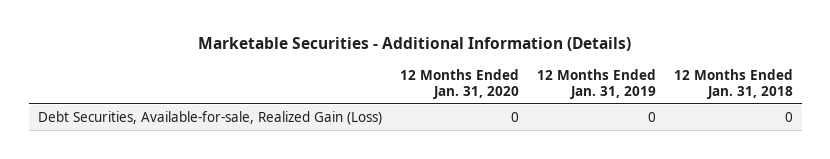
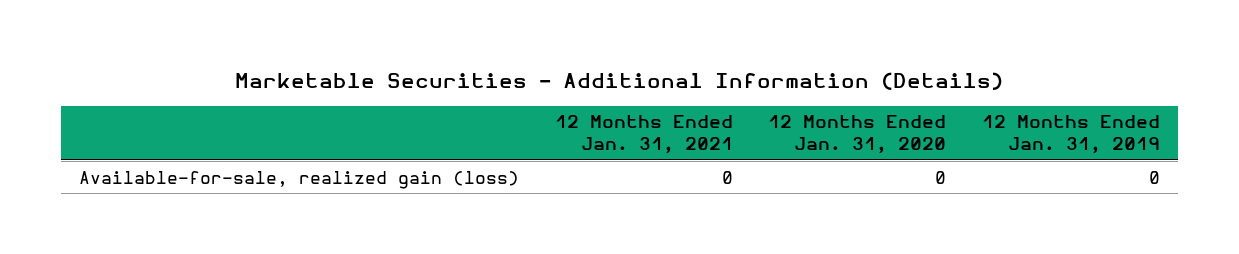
- | 12 Months Ended Jan. 31, 2020 | 12 Months Ended Jan. 31, 2019 | 12 Months Ended Jan. 31, 2018
+ | 12 Months Ended Jan. 31, 2021 | 12 Months Ended Jan. 31, 2020 | 12 Months Ended Jan. 31, 2019
- Debt Securities, Available-for-sale, Realized Gain (Loss) | 0 | 0 | 0
+ Available-for-sale, realized gain (loss) | 0 | 0 | 0

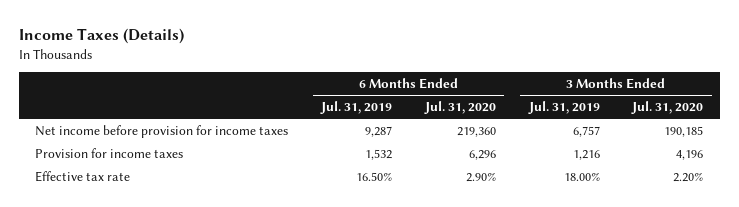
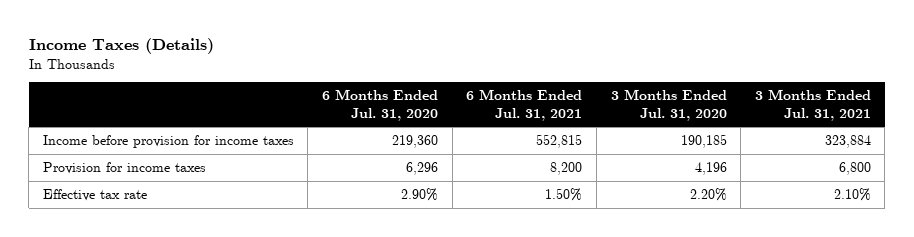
- | 6 Months Ended Jul. 31, 2019 | 6 Months Ended Jul. 31, 2020 | 3 Months Ended Jul. 31, 2019 | 3 Months Ended Jul. 31, 2020
+ | 6 Months Ended Jul. 31, 2020 | 6 Months Ended Jul. 31, 2021 | 3 Months Ended Jul. 31, 2020 | 3 Months Ended Jul. 31, 2021
- Net income before provision for income taxes | 9,287 | 219,360 | 6,757 | 190,185
+ Income before provision for income taxes | 219,360 | 552,815 | 190,185 | 323,884

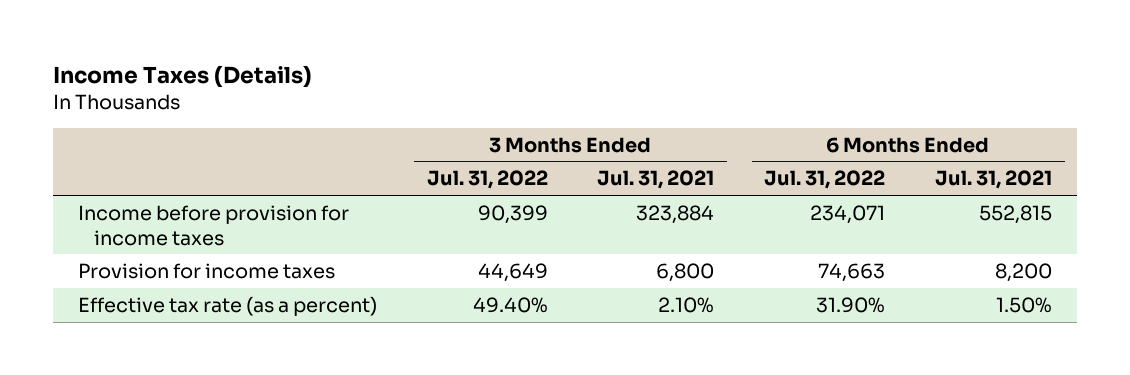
- | 6 Months Ended Jul. 31, 2020 | 6 Months Ended Jul. 31, 2021 | 3 Months Ended Jul. 31, 2020 | 3 Months Ended Jul. 31, 2021
+ | 3 Months Ended Jul. 31, 2022 | 3 Months Ended Jul. 31, 2021 | 6 Months Ended Jul. 31, 2022 | 6 Months Ended Jul. 31, 2021
- Effective tax rate | 2.90% | 1.50% | 2.20% | 2.10%
+ Effective tax rate (as a percent) | 49.40% | 2.10% | 31.90% | 1.50%

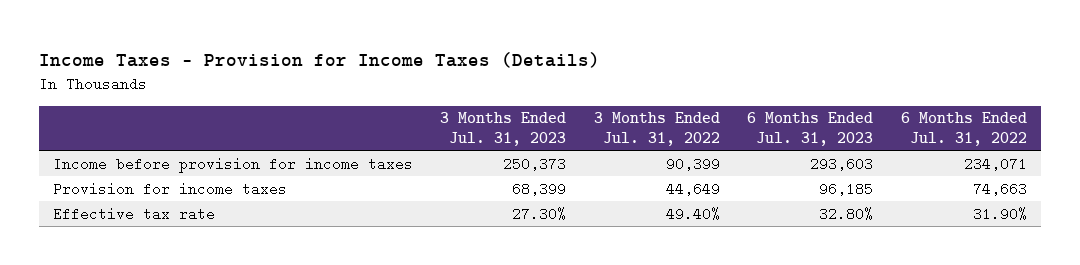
- Income Taxes (Details)
+ Income Taxes - Provision for Income Taxes (Details)
- | 3 Months Ended Jul. 31, 2022 | 3 Months Ended Jul. 31, 2021 | 6 Months Ended Jul. 31, 2022 | 6 Months Ended Jul. 31, 2021
+ | 3 Months Ended Jul. 31, 2023 | 3 Months Ended Jul. 31, 2022 | 6 Months Ended Jul. 31, 2023 | 6 Months Ended Jul. 31, 2022
- Effective tax rate (as a percent) | 49.40% | 2.10% | 31.90% | 1.50%
+ Effective tax rate | 27.30% | 49.40% | 32.80% | 31.90%

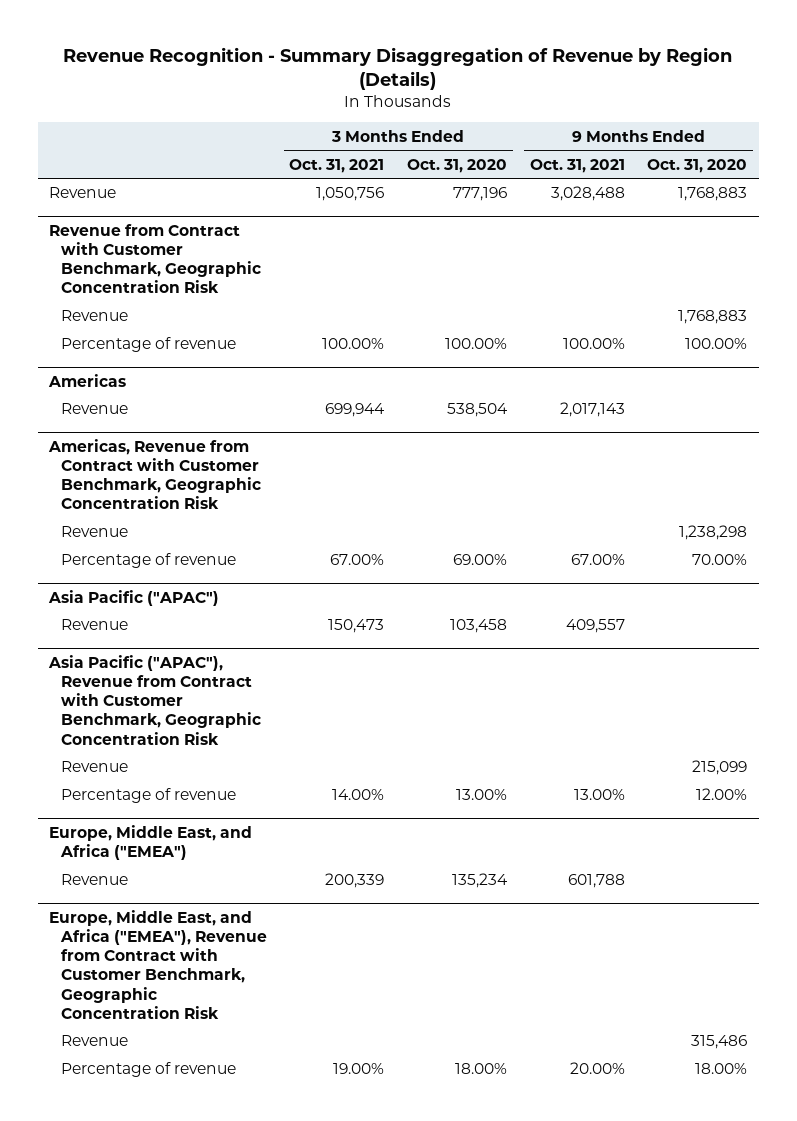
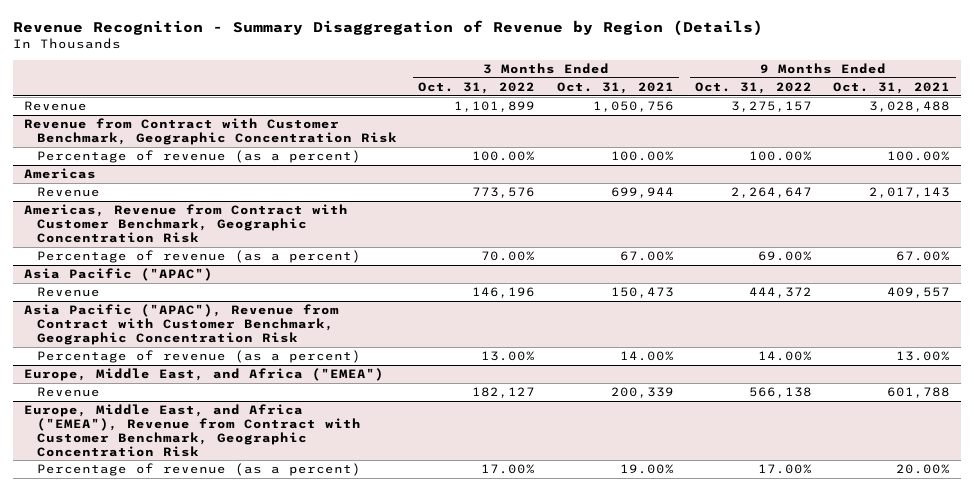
- | 3 Months Ended Oct. 31, 2021 | 3 Months Ended Oct. 31, 2020 | 9 Months Ended Oct. 31, 2021 | 9 Months Ended Oct. 31, 2020
+ | 3 Months Ended Oct. 31, 2022 | 3 Months Ended Oct. 31, 2021 | 9 Months Ended Oct. 31, 2022 | 9 Months Ended Oct. 31, 2021
@ Revenue from Contract with Customer Benchmark, Geographic Concentration Risk
- Revenue | | | | 1,768,883
- Percentage of revenue | 100.00% | 100.00% | 100.00% | 100.00%
+ Percentage of revenue (as a percent) | 100.00% | 100.00% | 100.00% | 100.00%
@ Americas, Revenue from Contract with Customer Benchmark, Geographic Concentration Risk
- Revenue | | | | 1,238,298
- Percentage of revenue | 67.00% | 69.00% | 67.00% | 70.00%
+ Percentage of revenue (as a percent) | 70.00% | 67.00% | 69.00% | 67.00%
@ Asia Pacific ("APAC"), Revenue from Contract with Customer Benchmark, Geographic Concentration Risk
- Revenue | | | | 215,099
- Percentage of revenue | 14.00% | 13.00% | 13.00% | 12.00%
+ Percentage of revenue (as a percent) | 13.00% | 14.00% | 14.00% | 13.00%
@ Europe, Middle East, and Africa ("EMEA"), Revenue from Contract with Customer Benchmark, Geographic Concentration Risk
- Revenue | | | | 315,486
- Percentage of revenue | 19.00% | 18.00% | 20.00% | 18.00%
+ Percentage of revenue (as a percent) | 17.00% | 19.00% | 17.00% | 20.00%

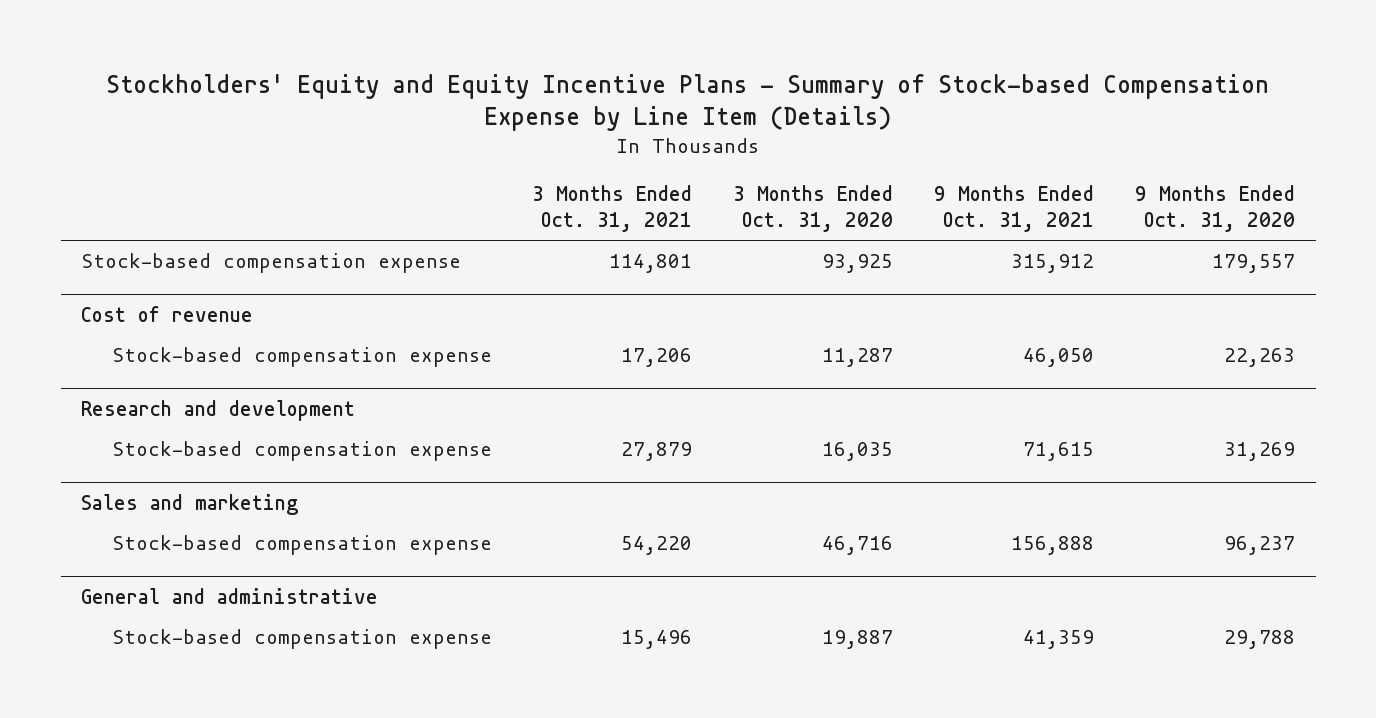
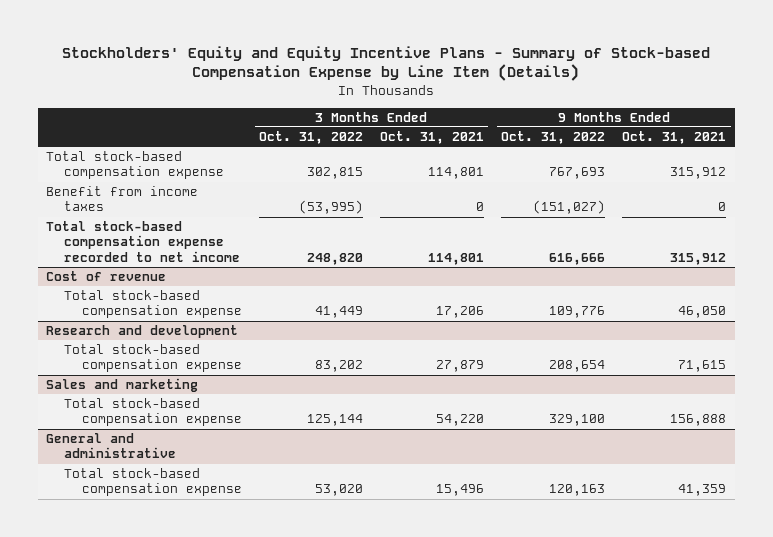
- | 3 Months Ended Oct. 31, 2021 | 3 Months Ended Oct. 31, 2020 | 9 Months Ended Oct. 31, 2021 | 9 Months Ended Oct. 31, 2020
+ | 3 Months Ended Oct. 31, 2022 | 3 Months Ended Oct. 31, 2021 | 9 Months Ended Oct. 31, 2022 | 9 Months Ended Oct. 31, 2021
- Stock-based compensation expense | 114,801 | 93,925 | 315,912 | 179,557
+ Total stock-based compensation expense | 302,815 | 114,801 | 767,693 | 315,912
+ Benefit from income taxes | (53,995) | 0 | (151,027) | 0
+ Total stock-based compensation expense recorded to net income | 248,820 | 114,801 | 616,666 | 315,912
@ Cost of revenue
- Stock-based compensation expense | 17,206 | 11,287 | 46,050 | 22,263
+ Total stock-based compensation expense | 41,449 | 17,206 | 109,776 | 46,050
@ Research and development
- Stock-based compensation expense | 27,879 | 16,035 | 71,615 | 31,269
+ Total stock-based compensation expense | 83,202 | 27,879 | 208,654 | 71,615
@ Sales and marketing
- Stock-based compensation expense | 54,220 | 46,716 | 156,888 | 96,237
+ Total stock-based compensation expense | 125,144 | 54,220 | 329,100 | 156,888
@ General and administrative
- Stock-based compensation expense | 15,496 | 19,887 | 41,359 | 29,788
+ Total stock-based compensation expense | 53,020 | 15,496 | 120,163 | 41,359

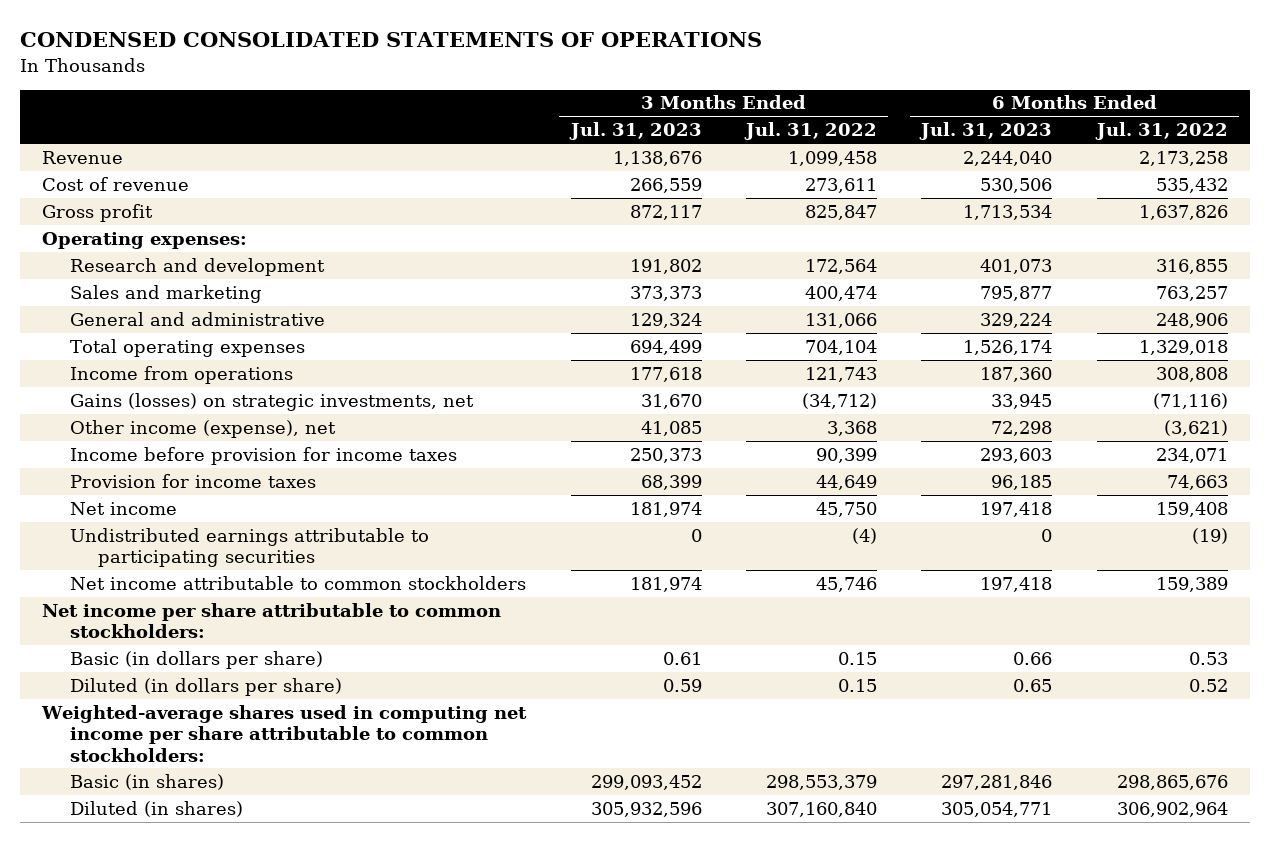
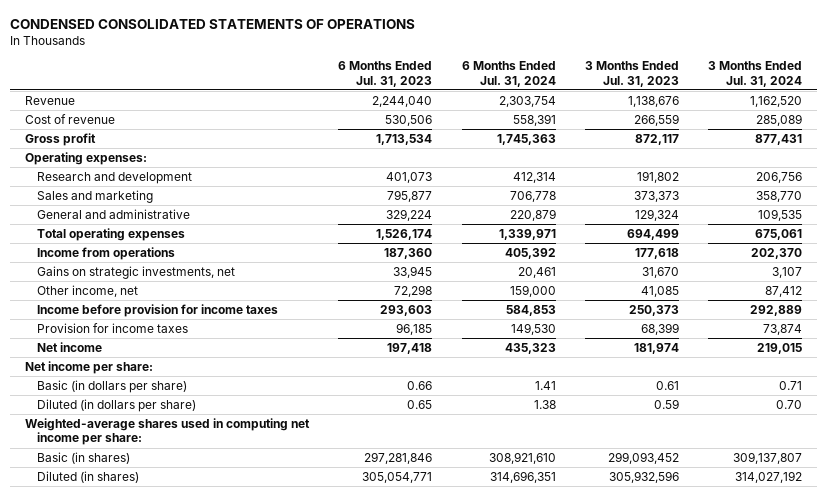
- | 3 Months Ended Jul. 31, 2023 | 3 Months Ended Jul. 31, 2022 | 6 Months Ended Jul. 31, 2023 | 6 Months Ended Jul. 31, 2022
+ | 6 Months Ended Jul. 31, 2023 | 6 Months Ended Jul. 31, 2024 | 3 Months Ended Jul. 31, 2023 | 3 Months Ended Jul. 31, 2024
- Gains (losses) on strategic investments, net | 31,670 | (34,712) | 33,945 | (71,116)
- Other income (expense), net | 41,085 | 3,368 | 72,298 | (3,621)
+ Gains on strategic investments, net | 33,945 | 20,461 | 31,670 | 3,107
+ Other income, net | 72,298 | 159,000 | 41,085 | 87,412
- Undistributed earnings attributable to participating securities | 0 | (4) | 0 | (19)
- Net income attributable to common stockholders | 181,974 | 45,746 | 197,418 | 159,389
- Net income per share attributable to common stockholders:
+ Net income per share:
- Weighted-average shares used in computing net income per share attributable to common stockholders:
+ Weighted-average shares used in computing net income per share:

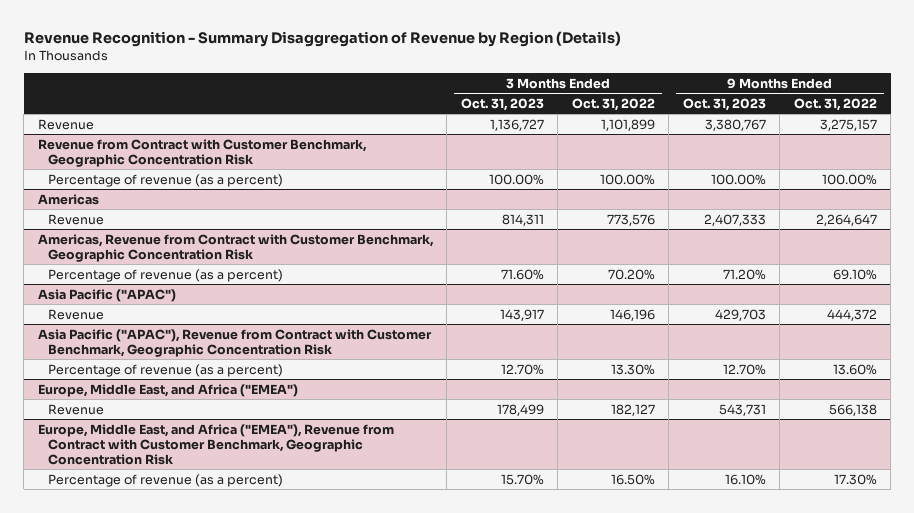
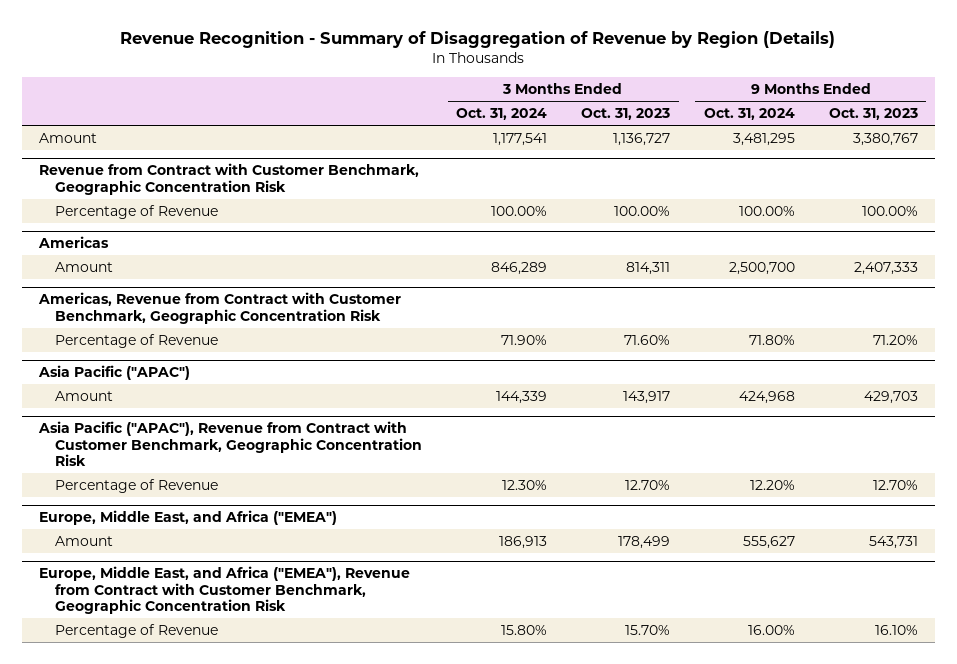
- Revenue Recognition - Summary Disaggregation of Revenue by Region (Details)
+ Revenue Recognition - Summary of Disaggregation of Revenue by Region (Details)
- | 3 Months Ended Oct. 31, 2023 | 3 Months Ended Oct. 31, 2022 | 9 Months Ended Oct. 31, 2023 | 9 Months Ended Oct. 31, 2022
+ | 3 Months Ended Oct. 31, 2024 | 3 Months Ended Oct. 31, 2023 | 9 Months Ended Oct. 31, 2024 | 9 Months Ended Oct. 31, 2023
- Revenue | 1,136,727 | 1,101,899 | 3,380,767 | 3,275,157
+ Amount | 1,177,541 | 1,136,727 | 3,481,295 | 3,380,767
@ Revenue from Contract with Customer Benchmark, Geographic Concentration Risk
- Percentage of revenue (as a percent) | 100.00% | 100.00% | 100.00% | 100.00%
+ Percentage of Revenue | 100.00% | 100.00% | 100.00% | 100.00%
@ Americas
- Revenue | 814,311 | 773,576 | 2,407,333 | 2,264,647
+ Amount | 846,289 | 814,311 | 2,500,700 | 2,407,333
@ Americas, Revenue from Contract with Customer Benchmark, Geographic Concentration Risk
- Percentage of revenue (as a percent) | 71.60% | 70.20% | 71.20% | 69.10%
+ Percentage of Revenue | 71.90% | 71.60% | 71.80% | 71.20%
@ Asia Pacific ("APAC")
- Revenue | 143,917 | 146,196 | 429,703 | 444,372
+ Amount | 144,339 | 143,917 | 424,968 | 429,703
@ Asia Pacific ("APAC"), Revenue from Contract with Customer Benchmark, Geographic Concentration Risk
- Percentage of revenue (as a percent) | 12.70% | 13.30% | 12.70% | 13.60%
+ Percentage of Revenue | 12.30% | 12.70% | 12.20% | 12.70%
@ Europe, Middle East, and Africa ("EMEA")
- Revenue | 178,499 | 182,127 | 543,731 | 566,138
+ Amount | 186,913 | 178,499 | 555,627 | 543,731
@ Europe, Middle East, and Africa ("EMEA"), Revenue from Contract with Customer Benchmark, Geographic Concentration Risk
- Percentage of revenue (as a percent) | 15.70% | 16.50% | 16.10% | 17.30%
+ Percentage of Revenue | 15.80% | 15.70% | 16.00% | 16.10%

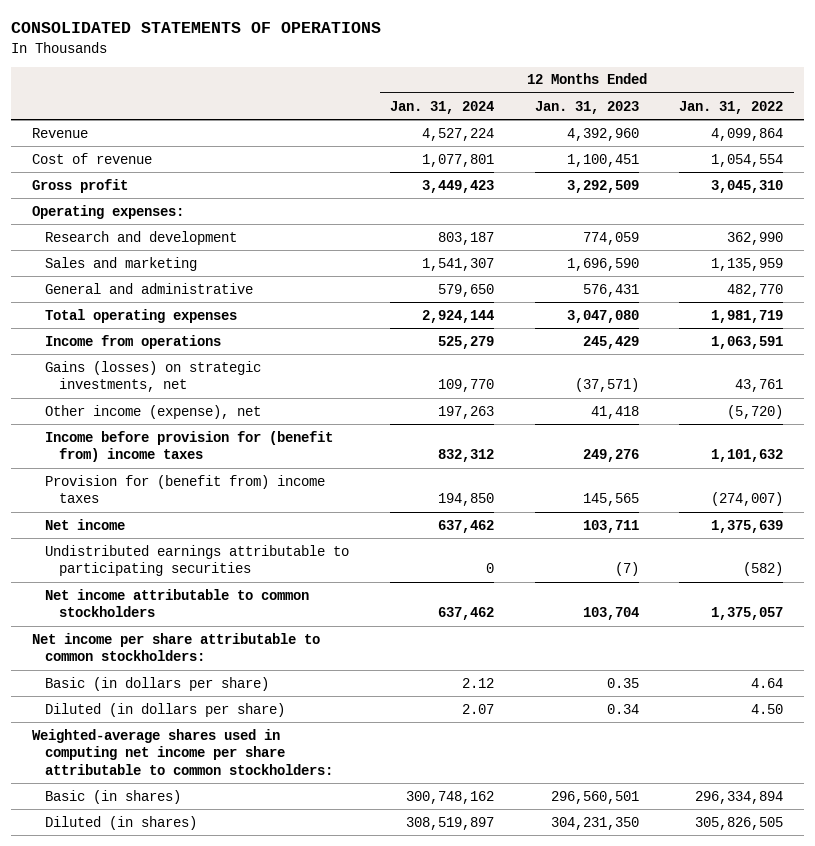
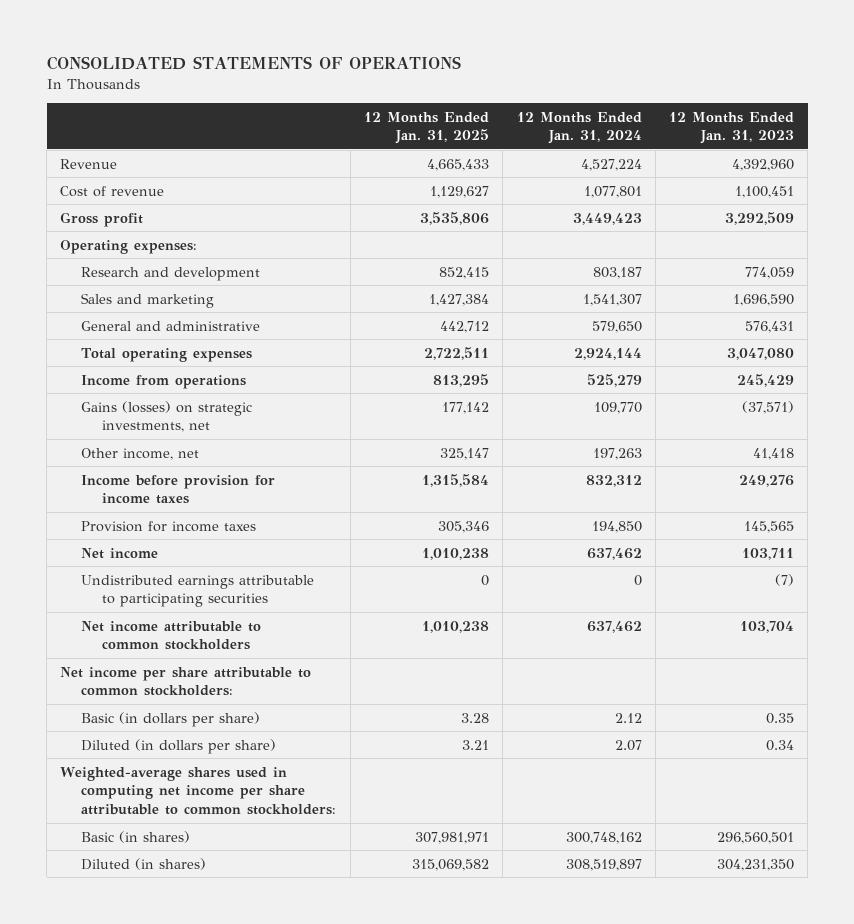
- | 12 Months Ended Jan. 31, 2024 | 12 Months Ended Jan. 31, 2023 | 12 Months Ended Jan. 31, 2022
+ | 12 Months Ended Jan. 31, 2025 | 12 Months Ended Jan. 31, 2024 | 12 Months Ended Jan. 31, 2023
- Other income (expense), net | 197,263 | 41,418 | (5,720)
- Income before provision for (benefit from) income taxes | 832,312 | 249,276 | 1,101,632
- Provision for (benefit from) income taxes | 194,850 | 145,565 | (274,007)
+ Other income, net | 325,147 | 197,263 | 41,418
+ Income before provision for income taxes | 1,315,584 | 832,312 | 249,276
+ Provision for income taxes | 305,346 | 194,850 | 145,565

